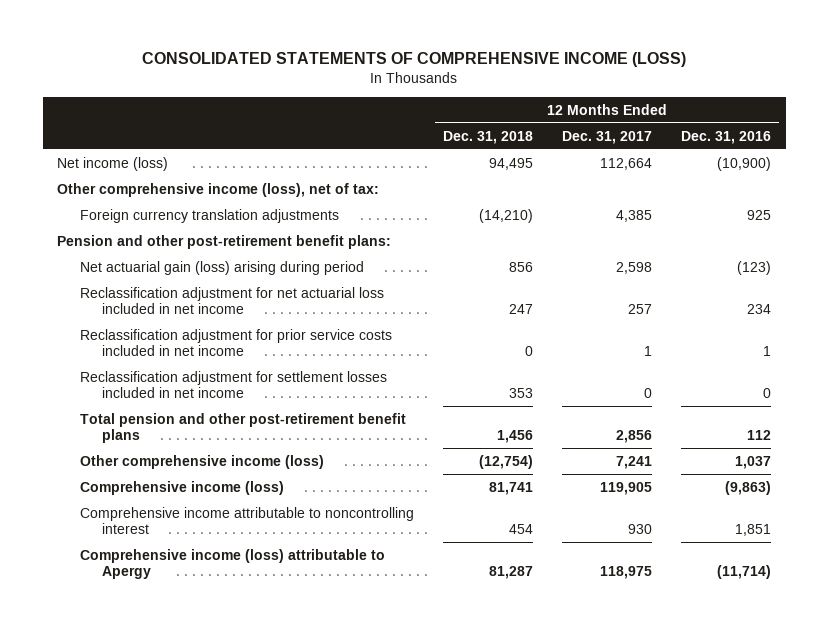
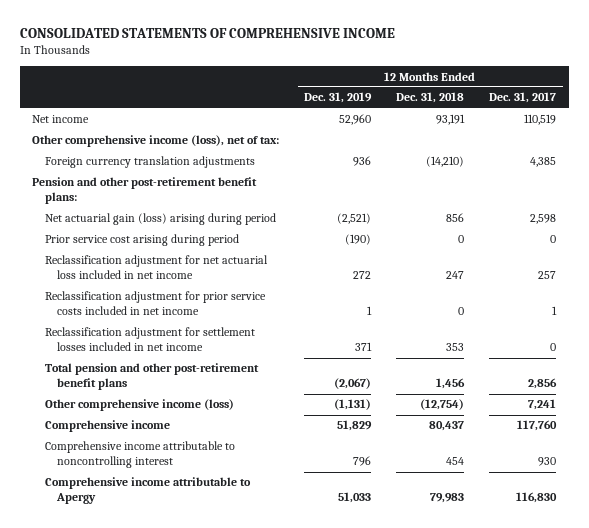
- CONSOLIDATED STATEMENTS OF COMPREHENSIVE INCOME (LOSS)
+ CONSOLIDATED STATEMENTS OF COMPREHENSIVE INCOME
- | 12 Months Ended Dec. 31, 2018 | 12 Months Ended Dec. 31, 2017 | 12 Months Ended Dec. 31, 2016
+ | 12 Months Ended Dec. 31, 2019 | 12 Months Ended Dec. 31, 2018 | 12 Months Ended Dec. 31, 2017
- Net income (loss) | 94,495 | 112,664 | (10,900)
+ Net income | 52,960 | 93,191 | 110,519
+ Prior service cost arising during period | (190) | 0 | 0
- Comprehensive income (loss) | 81,741 | 119,905 | (9,863)
+ Comprehensive income | 51,829 | 80,437 | 117,760
- Comprehensive income (loss) attributable to Apergy | 81,287 | 118,975 | (11,714)
+ Comprehensive income attributable to Apergy | 51,033 | 79,983 | 116,830

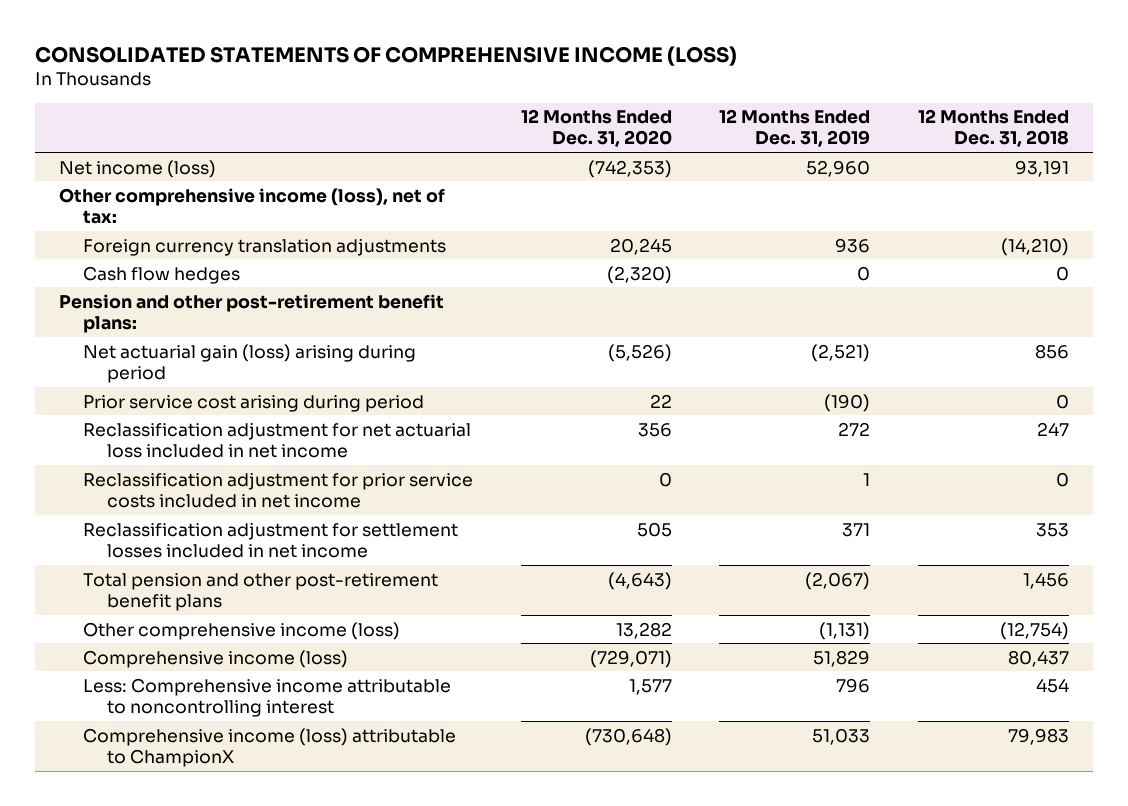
- CONSOLIDATED STATEMENTS OF COMPREHENSIVE INCOME
+ CONSOLIDATED STATEMENTS OF COMPREHENSIVE INCOME (LOSS)
- | 12 Months Ended Dec. 31, 2019 | 12 Months Ended Dec. 31, 2018 | 12 Months Ended Dec. 31, 2017
+ | 12 Months Ended Dec. 31, 2020 | 12 Months Ended Dec. 31, 2019 | 12 Months Ended Dec. 31, 2018
- Net income | 52,960 | 93,191 | 110,519
+ Net income (loss) | (742,353) | 52,960 | 93,191
+ Cash flow hedges | (2,320) | 0 | 0
- Comprehensive income | 51,829 | 80,437 | 117,760
- Comprehensive income attributable to noncontrolling interest | 796 | 454 | 930
- Comprehensive income attributable to Apergy | 51,033 | 79,983 | 116,830
+ Comprehensive income (loss) | (729,071) | 51,829 | 80,437
+ Less: Comprehensive income attributable to noncontrolling interest | 1,577 | 796 | 454
+ Comprehensive income (loss) attributable to ChampionX | (730,648) | 51,033 | 79,983

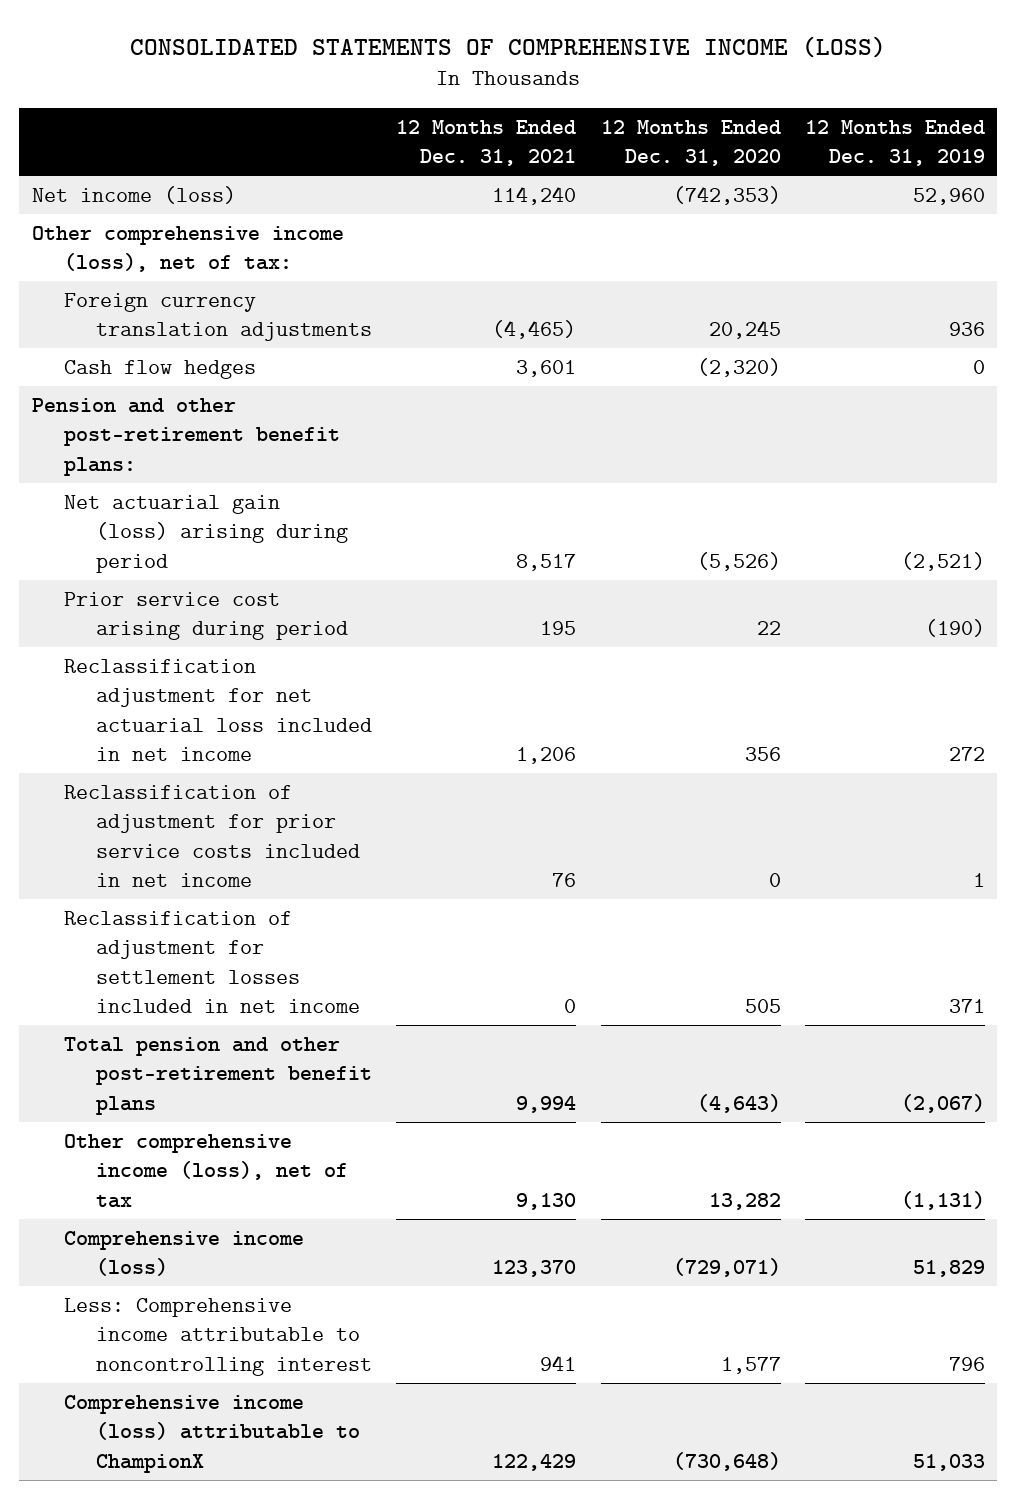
- | 12 Months Ended Dec. 31, 2020 | 12 Months Ended Dec. 31, 2019 | 12 Months Ended Dec. 31, 2018
+ | 12 Months Ended Dec. 31, 2021 | 12 Months Ended Dec. 31, 2020 | 12 Months Ended Dec. 31, 2019
- Reclassification adjustment for prior service costs included in net income | 0 | 1 | 0
- Reclassification adjustment for settlement losses included in net income | 505 | 371 | 353
+ Reclassification of adjustment for prior service costs included in net income | 76 | 0 | 1
+ Reclassification of adjustment for settlement losses included in net income | 0 | 505 | 371
- Other comprehensive income (loss) | 13,282 | (1,131) | (12,754)
+ Other comprehensive income (loss), net of tax | 9,130 | 13,282 | (1,131)

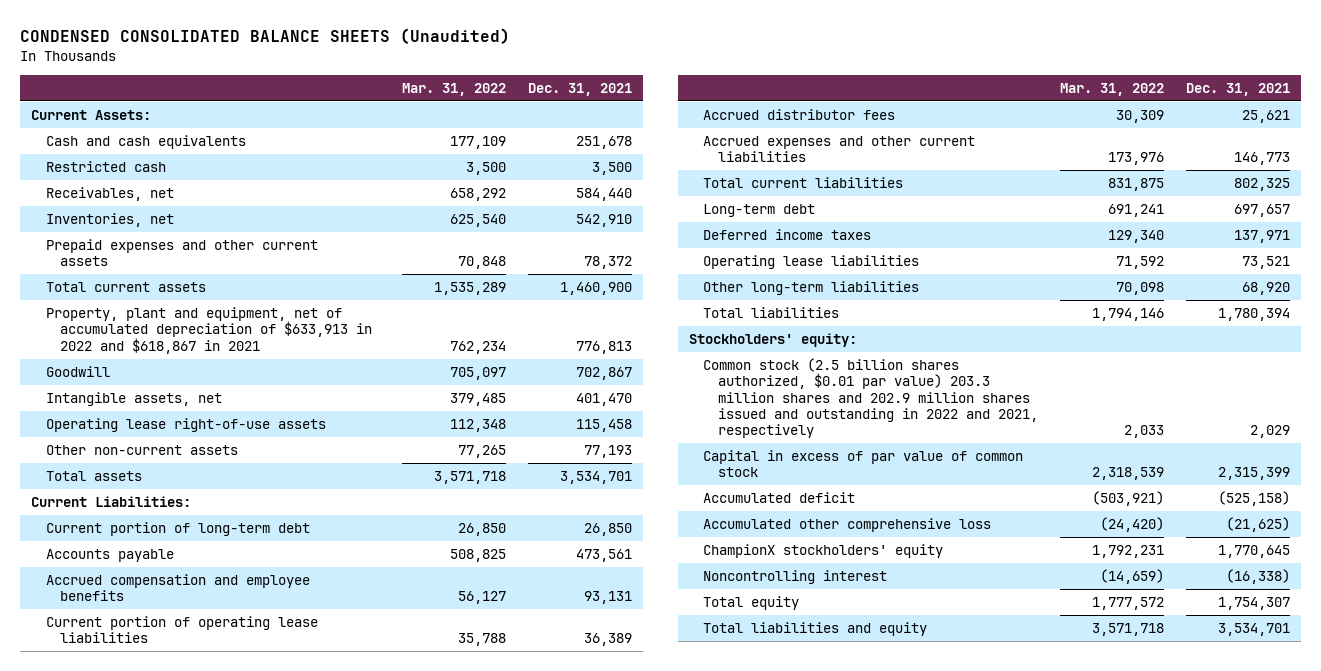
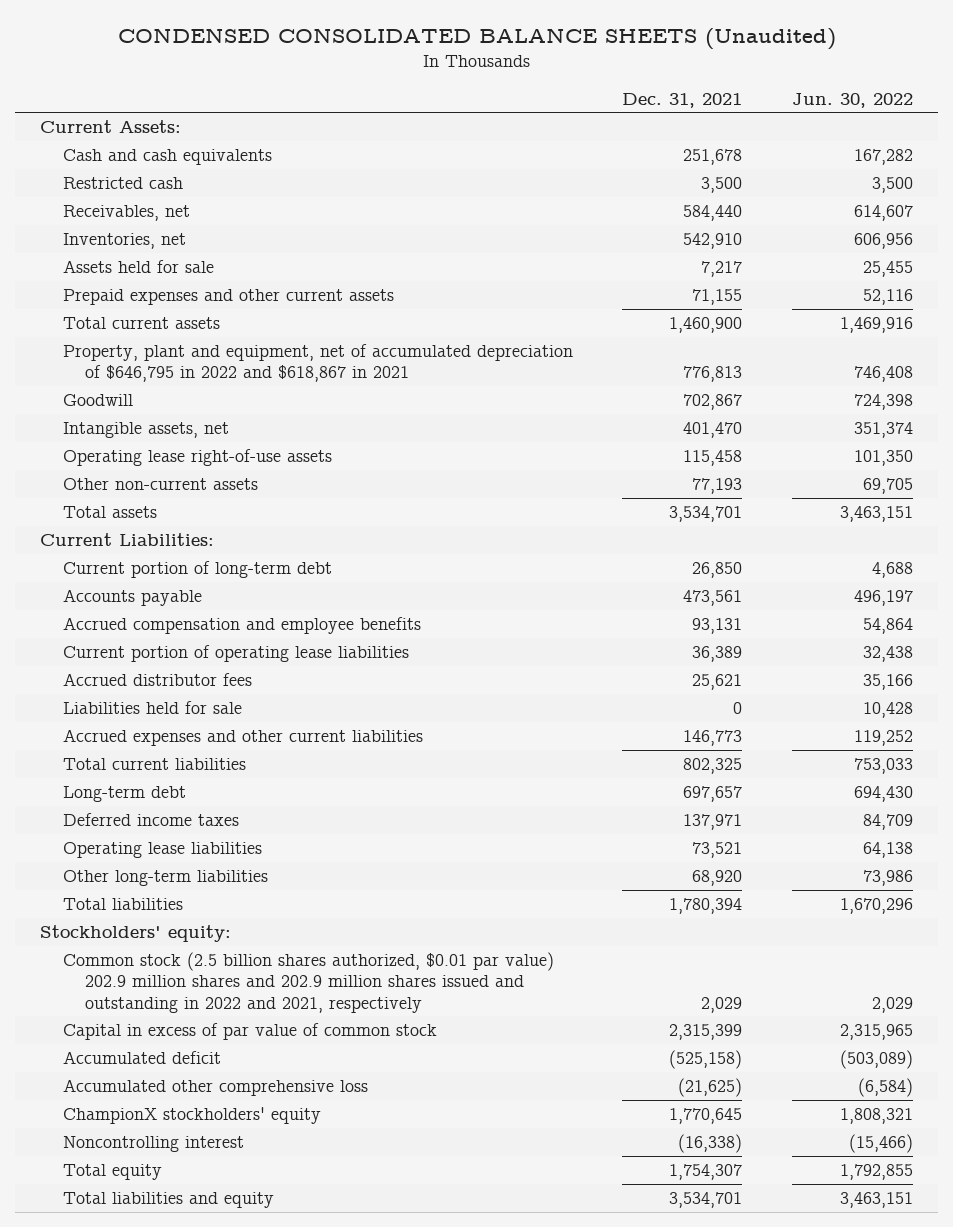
- | Mar. 31, 2022 | Dec. 31, 2021
+ | Dec. 31, 2021 | Jun. 30, 2022
- Prepaid expenses and other current assets | 70,848 | 78,372
+ Assets held for sale | 7,217 | 25,455
+ Prepaid expenses and other current assets | 71,155 | 52,116
- Property, plant and equipment, net of accumulated depreciation of $633,913 in 2022 and $618,867 in 2021 | 762,234 | 776,813
+ Property, plant and equipment, net of accumulated depreciation of $646,795 in 2022 and $618,867 in 2021 | 776,813 | 746,408
+ Liabilities held for sale | 0 | 10,428
- Common stock (2.5 billion shares authorized, $0.01 par value) 203.3 million shares and 202.9 million shares issued and outstanding in 2022 and 2021, respectively | 2,033 | 2,029
+ Common stock (2.5 billion shares authorized, $0.01 par value) 202.9 million shares and 202.9 million shares issued and outstanding in 2022 and 2021, respectively | 2,029 | 2,029

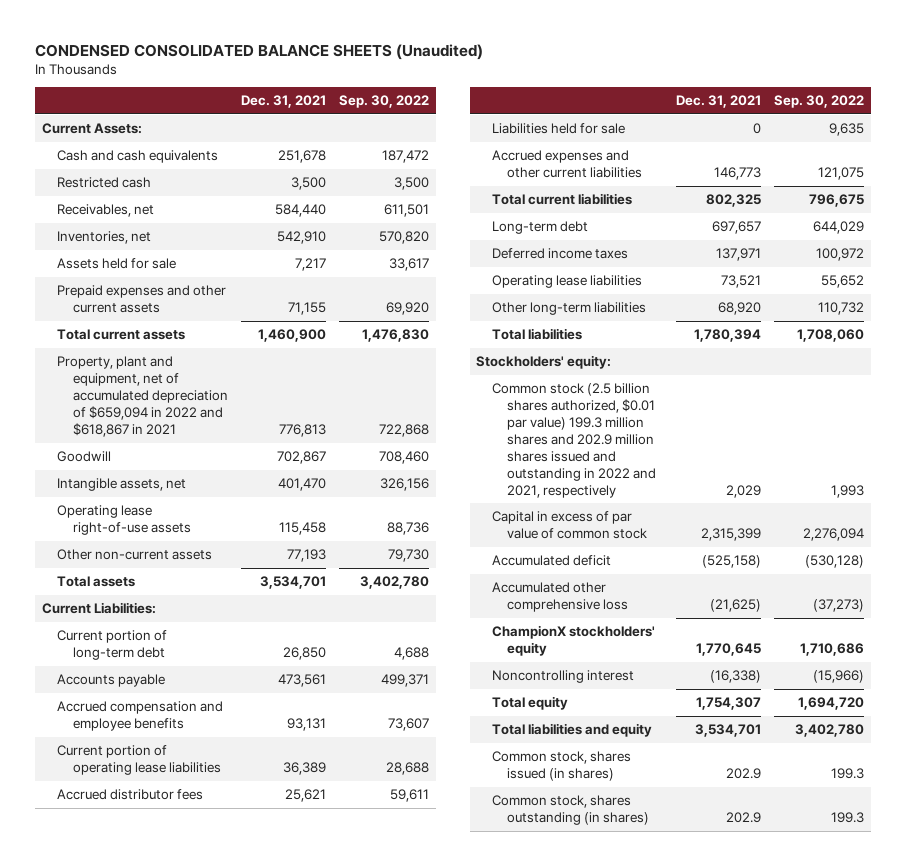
- | Dec. 31, 2021 | Jun. 30, 2022
+ | Dec. 31, 2021 | Sep. 30, 2022
- Property, plant and equipment, net of accumulated depreciation of $646,795 in 2022 and $618,867 in 2021 | 776,813 | 746,408
+ Property, plant and equipment, net of accumulated depreciation of $659,094 in 2022 and $618,867 in 2021 | 776,813 | 722,868
- Common stock (2.5 billion shares authorized, $0.01 par value) 202.9 million shares and 202.9 million shares issued and outstanding in 2022 and 2021, respectively | 2,029 | 2,029
+ Common stock (2.5 billion shares authorized, $0.01 par value) 199.3 million shares and 202.9 million shares issued and outstanding in 2022 and 2021, respectively | 2,029 | 1,993
+ Common stock, shares issued (in shares) | 202.9 | 199.3
+ Common stock, shares outstanding (in shares) | 202.9 | 199.3

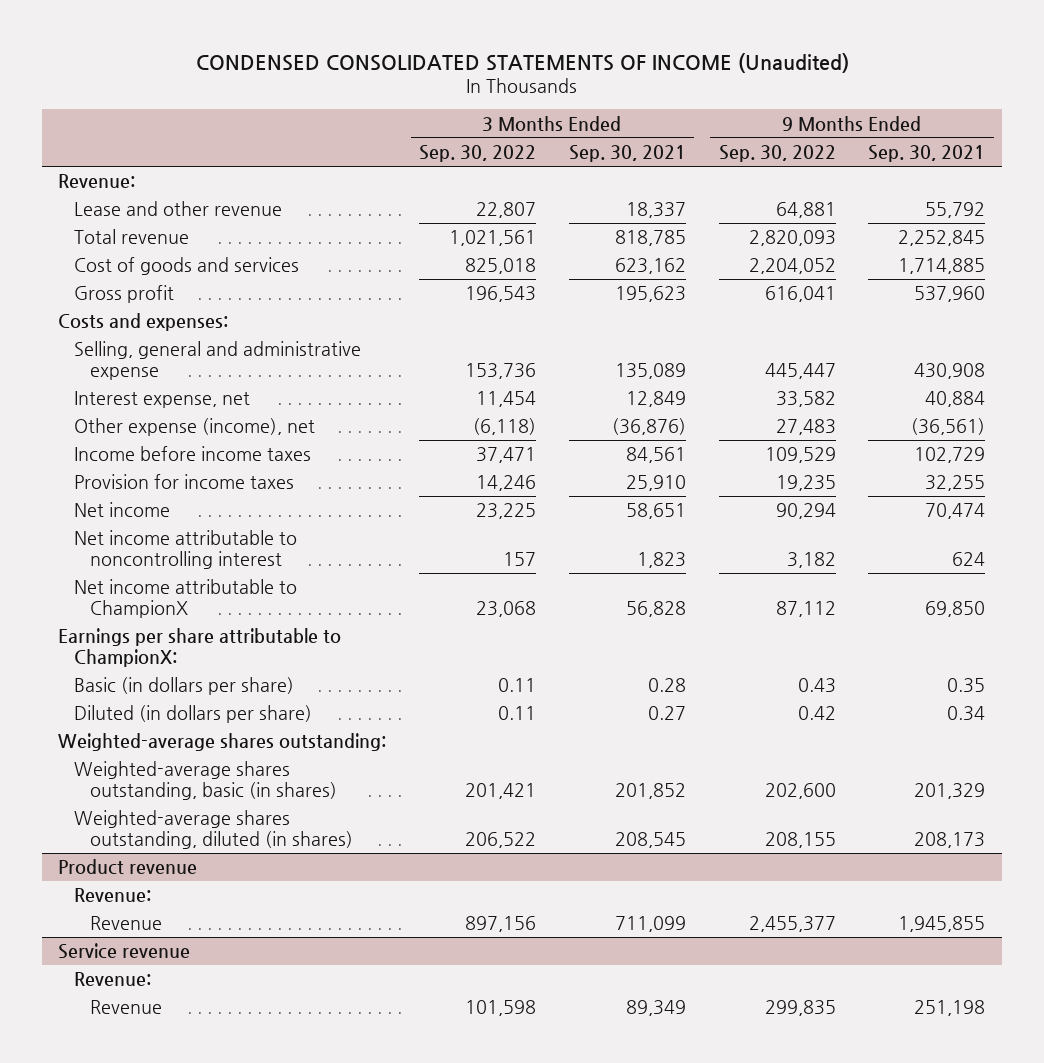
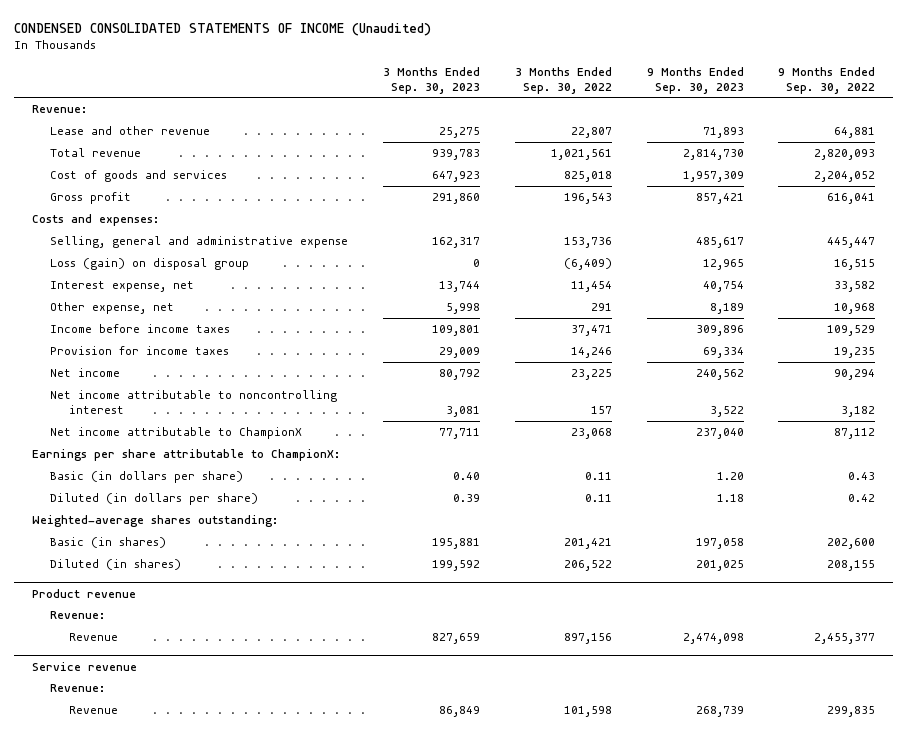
- | 3 Months Ended Sep. 30, 2022 | 3 Months Ended Sep. 30, 2021 | 9 Months Ended Sep. 30, 2022 | 9 Months Ended Sep. 30, 2021
+ | 3 Months Ended Sep. 30, 2023 | 3 Months Ended Sep. 30, 2022 | 9 Months Ended Sep. 30, 2023 | 9 Months Ended Sep. 30, 2022
+ Loss (gain) on disposal group | 0 | (6,409) | 12,965 | 16,515
- Other expense (income), net | (6,118) | (36,876) | 27,483 | (36,561)
+ Other expense, net | 5,998 | 291 | 8,189 | 10,968
- Weighted-average shares outstanding, basic (in shares) | 201,421 | 201,852 | 202,600 | 201,329
- Weighted-average shares outstanding, diluted (in shares) | 206,522 | 208,545 | 208,155 | 208,173
+ Basic (in shares) | 195,881 | 201,421 | 197,058 | 202,600
+ Diluted (in shares) | 199,592 | 206,522 | 201,025 | 208,155

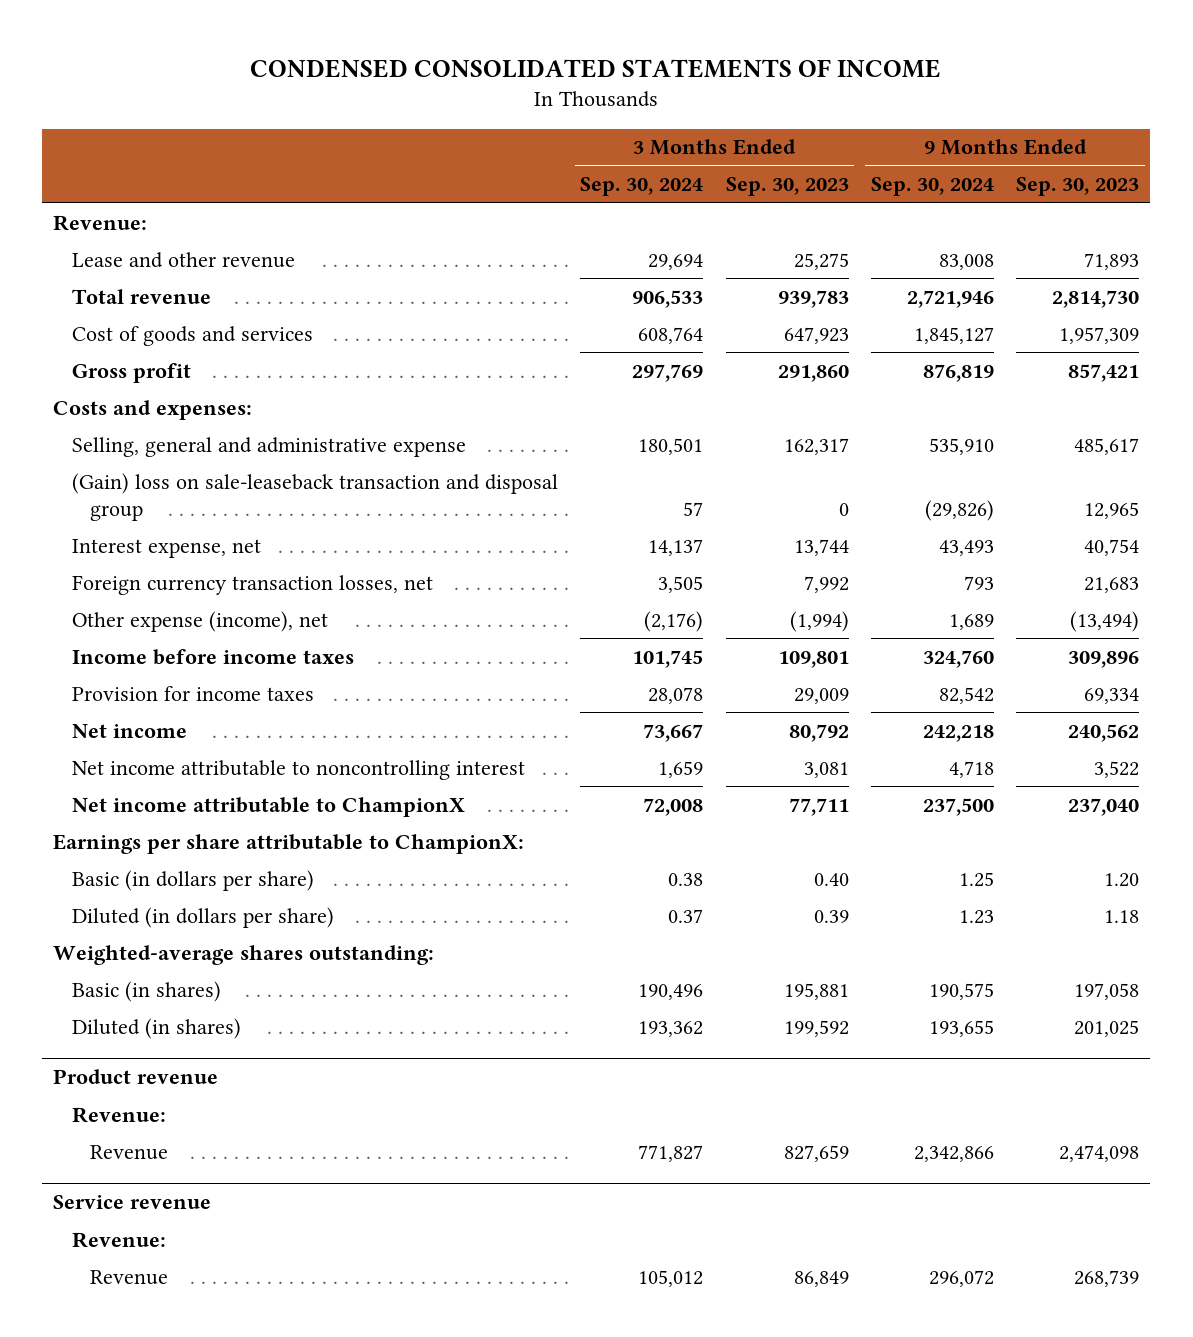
- CONDENSED CONSOLIDATED STATEMENTS OF INCOME (Unaudited)
+ CONDENSED CONSOLIDATED STATEMENTS OF INCOME
- | 3 Months Ended Sep. 30, 2023 | 3 Months Ended Sep. 30, 2022 | 9 Months Ended Sep. 30, 2023 | 9 Months Ended Sep. 30, 2022
+ | 3 Months Ended Sep. 30, 2024 | 3 Months Ended Sep. 30, 2023 | 9 Months Ended Sep. 30, 2024 | 9 Months Ended Sep. 30, 2023
- Loss (gain) on disposal group | 0 | (6,409) | 12,965 | 16,515
+ (Gain) loss on sale-leaseback transaction and disposal group | 57 | 0 | (29,826) | 12,965
- Other expense, net | 5,998 | 291 | 8,189 | 10,968
+ Foreign currency transaction losses, net | 3,505 | 7,992 | 793 | 21,683
+ Other expense (income), net | (2,176) | (1,994) | 1,689 | (13,494)

